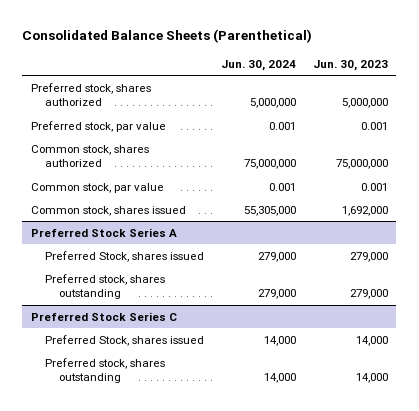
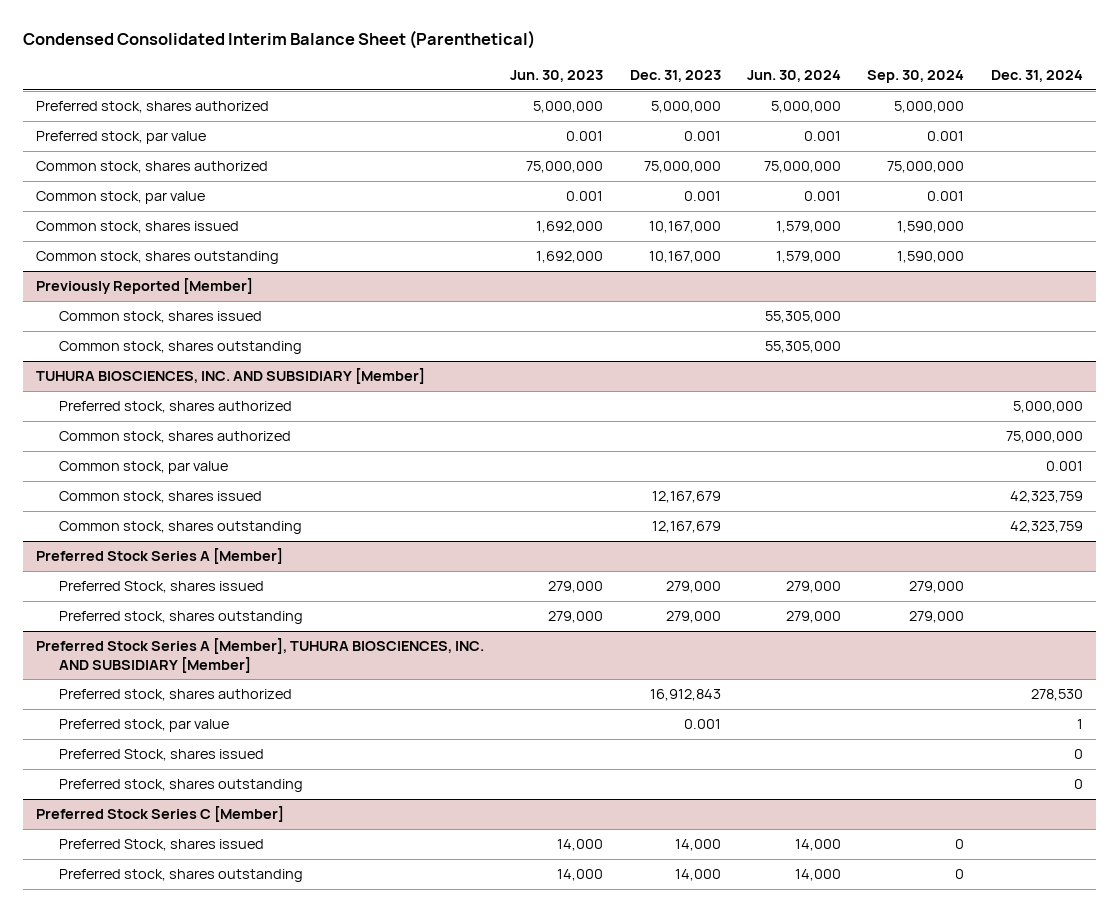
- Consolidated Balance Sheets (Parenthetical)
+ Condensed Consolidated Interim Balance Sheet (Parenthetical)
- | Jun. 30, 2024 | Jun. 30, 2023
+ | Jun. 30, 2023 | Dec. 31, 2023 | Jun. 30, 2024 | Sep. 30, 2024 | Dec. 31, 2024
- Common stock, shares issued | 55,305,000 | 1,692,000
- Preferred Stock Series A
+ Common stock, shares issued | 1,692,000 | 10,167,000 | 1,579,000 | 1,590,000 |
+ Common stock, shares outstanding | 1,692,000 | 10,167,000 | 1,579,000 | 1,590,000 |
+ Previously Reported [Member]
+ Common stock, shares issued | | | 55,305,000 | |
+ Common stock, shares outstanding | | | 55,305,000 | |
+ TUHURA BIOSCIENCES, INC. AND SUBSIDIARY [Member]
+ Preferred stock, shares authorized | | | | | 5,000,000
+ Common stock, shares authorized | | | | | 75,000,000
+ Common stock, par value | | | | | 0.001
+ Common stock, shares issued | | 12,167,679 | | | 42,323,759
+ Common stock, shares outstanding | | 12,167,679 | | | 42,323,759
+ Preferred Stock Series A [Member]
- Preferred Stock Series C
+ Preferred Stock Series A [Member], TUHURA BIOSCIENCES, INC. AND SUBSIDIARY [Member]
+ Preferred stock, shares authorized | | 16,912,843 | | | 278,530
+ Preferred stock, par value | | 0.001 | | | 1
+ Preferred Stock, shares issued | | | | | 0
+ Preferred stock, shares outstanding | | | | | 0
+ Preferred Stock Series C [Member]

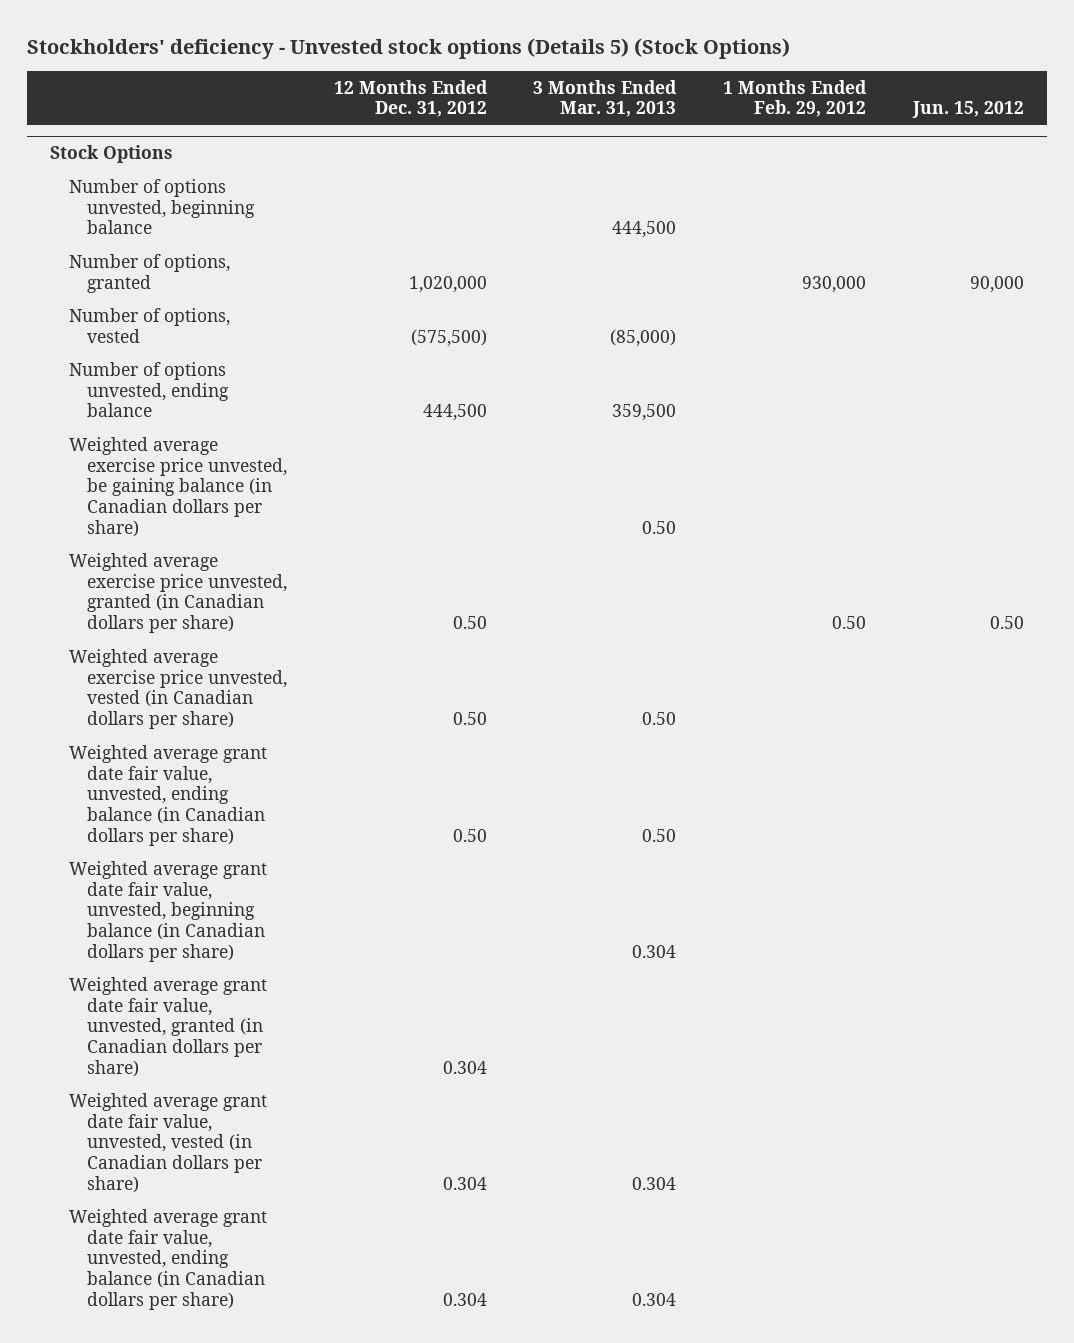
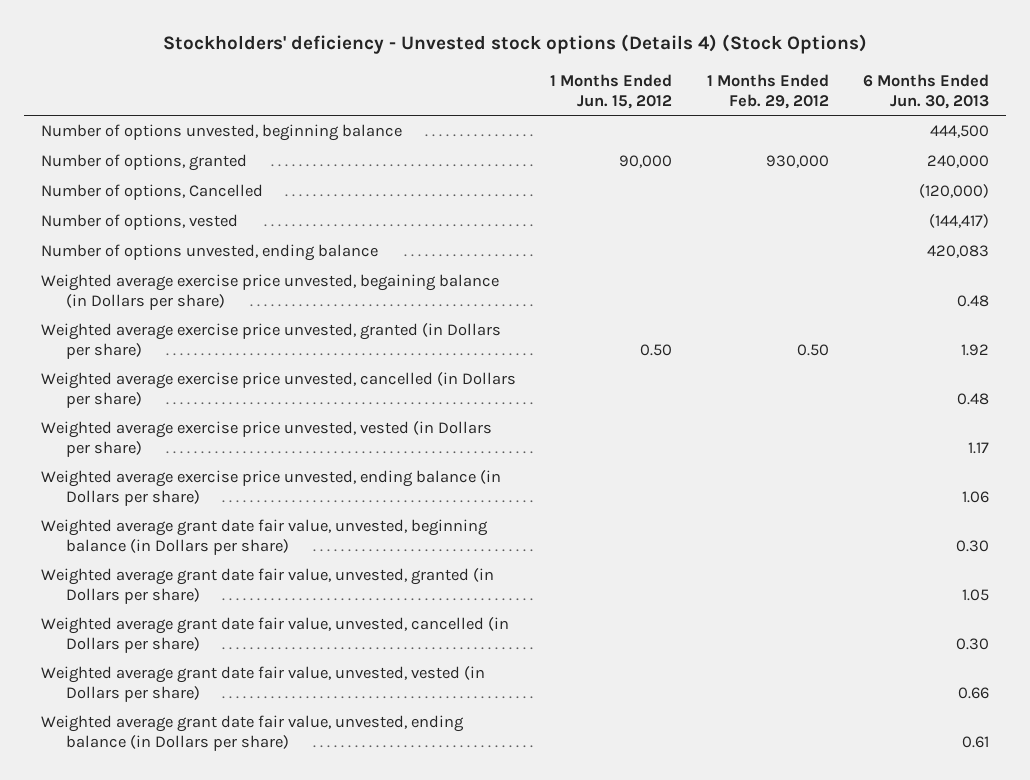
- Stockholders' deficiency - Unvested stock options (Details 5) (Stock Options)
+ Stockholders' deficiency - Unvested stock options (Details 4) (Stock Options)
- | 12 Months Ended Dec. 31, 2012 | 3 Months Ended Mar. 31, 2013 | 1 Months Ended Feb. 29, 2012 | Jun. 15, 2012
+ | 1 Months Ended Jun. 15, 2012 | 1 Months Ended Feb. 29, 2012 | 6 Months Ended Jun. 30, 2013
- Stock Options
+ Number of options, Cancelled | | | (120,000)
- Weighted average exercise price unvested, be gaining balance (in Canadian dollars per share) | | 0.50 | |
- Weighted average exercise price unvested, granted (in Canadian dollars per share) | 0.50 | | 0.50 | 0.50
- Weighted average exercise price unvested, vested (in Canadian dollars per share) | 0.50 | 0.50 | |
- Weighted average grant date fair value, unvested, ending balance (in Canadian dollars per share) | 0.50 | 0.50 | |
- Weighted average grant date fair value, unvested, beginning balance (in Canadian dollars per share) | | 0.304 | |
- Weighted average grant date fair value, unvested, granted (in Canadian dollars per share) | 0.304 | | |
- Weighted average grant date fair value, unvested, vested (in Canadian dollars per share) | 0.304 | 0.304 | |
- Weighted average grant date fair value, unvested, ending balance (in Canadian dollars per share) | 0.304 | 0.304 | |
+ Weighted average exercise price unvested, begaining balance (in Dollars per share) | | | 0.48
+ Weighted average exercise price unvested, granted (in Dollars per share) | 0.50 | 0.50 | 1.92
+ Weighted average exercise price unvested, cancelled (in Dollars per share) | | | 0.48
+ Weighted average exercise price unvested, vested (in Dollars per share) | | | 1.17
+ Weighted average exercise price unvested, ending balance (in Dollars per share) | | | 1.06
+ Weighted average grant date fair value, unvested, beginning balance (in Dollars per share) | | | 0.30
+ Weighted average grant date fair value, unvested, granted (in Dollars per share) | | | 1.05
+ Weighted average grant date fair value, unvested, cancelled (in Dollars per share) | | | 0.30
+ Weighted average grant date fair value, unvested, vested (in Dollars per share) | | | 0.66
+ Weighted average grant date fair value, unvested, ending balance (in Dollars per share) | | | 0.61

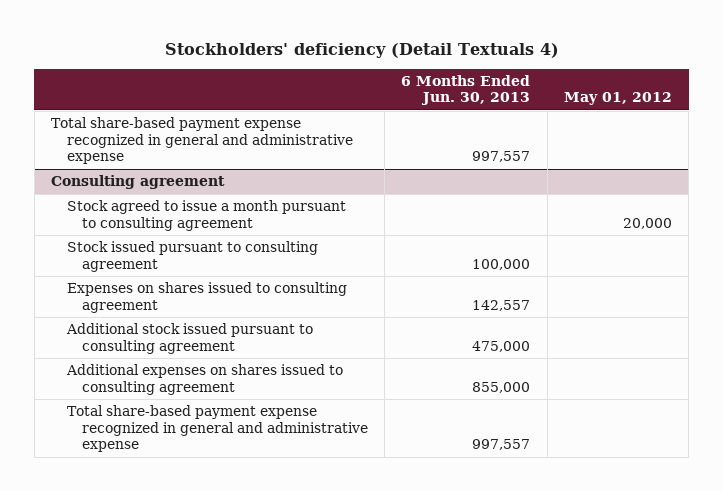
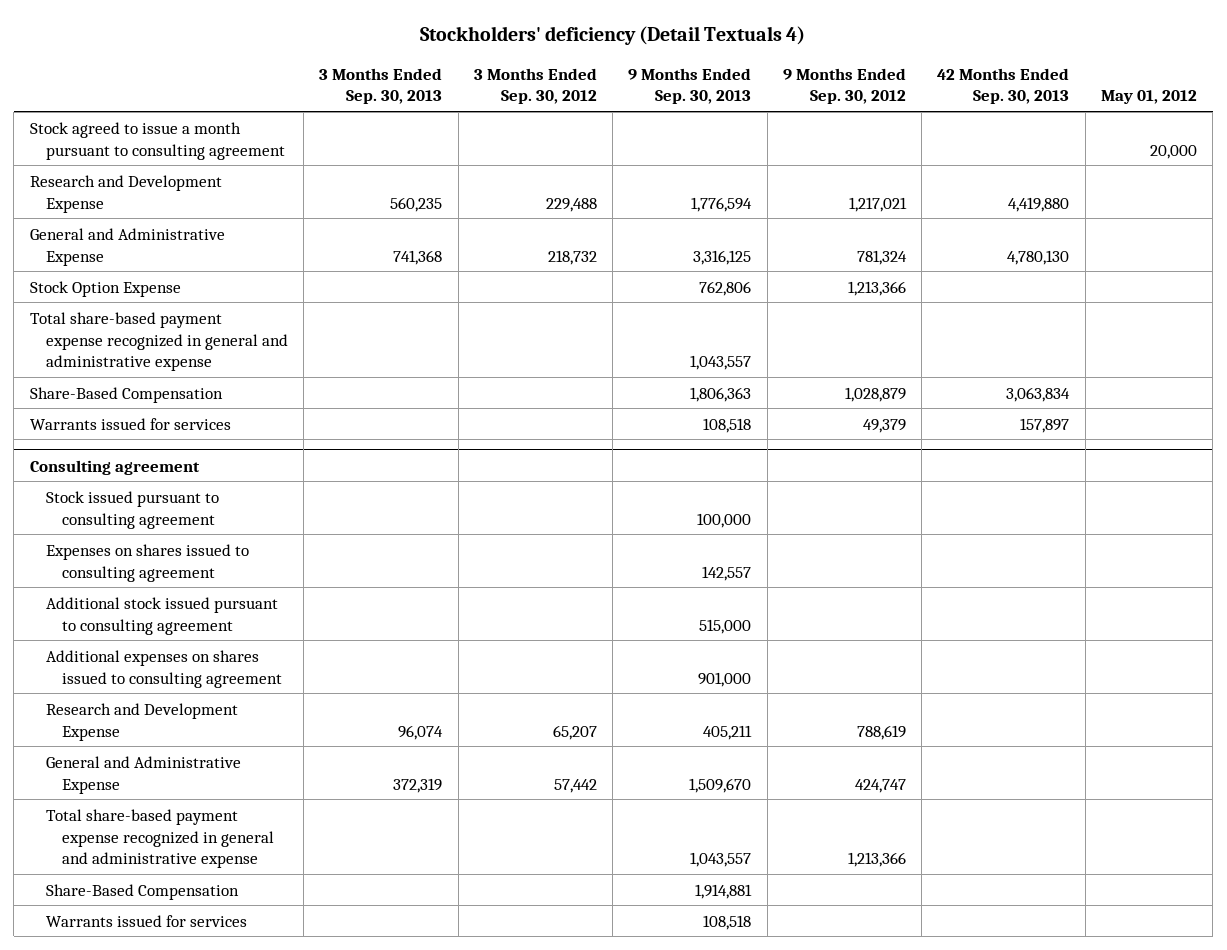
- | 6 Months Ended Jun. 30, 2013 | May 01, 2012
+ | 3 Months Ended Sep. 30, 2013 | 3 Months Ended Sep. 30, 2012 | 9 Months Ended Sep. 30, 2013 | 9 Months Ended Sep. 30, 2012 | 42 Months Ended Sep. 30, 2013 | May 01, 2012
+ Stock agreed to issue a month pursuant to consulting agreement | | | | | | 20,000
+ Research and Development Expense | 560,235 | 229,488 | 1,776,594 | 1,217,021 | 4,419,880 |
+ General and Administrative Expense | 741,368 | 218,732 | 3,316,125 | 781,324 | 4,780,130 |
+ Stock Option Expense | | | 762,806 | 1,213,366 | |
+ Share-Based Compensation | | | 1,806,363 | 1,028,879 | 3,063,834 |
+ Warrants issued for services | | | 108,518 | 49,379 | 157,897 |
@ Consulting agreement
- Stock agreed to issue a month pursuant to consulting agreement | | 20,000
+ Research and Development Expense | 96,074 | 65,207 | 405,211 | 788,619 | |
+ General and Administrative Expense | 372,319 | 57,442 | 1,509,670 | 424,747 | |
+ Share-Based Compensation | | | 1,914,881 | | |
+ Warrants issued for services | | | 108,518 | | |

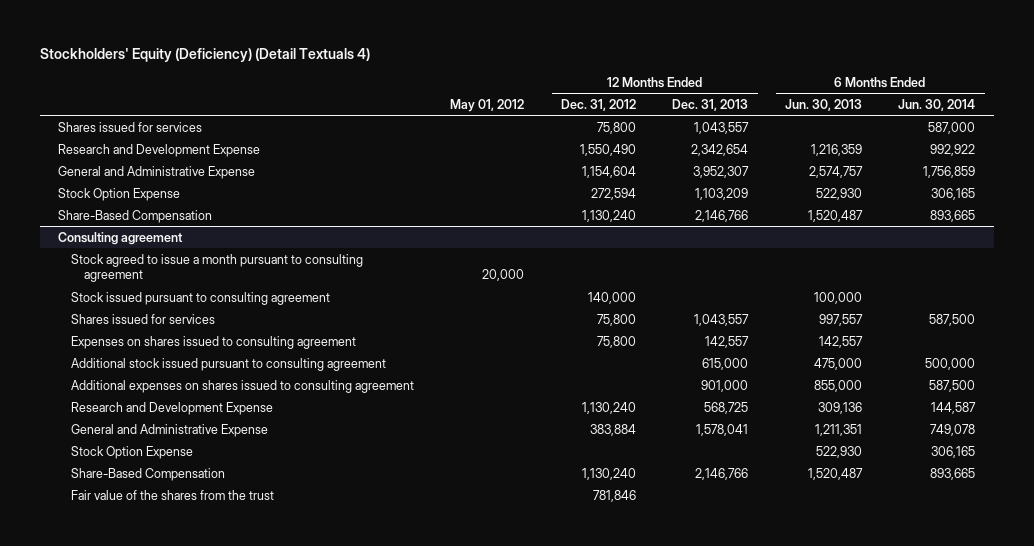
- Stockholders' deficiency (Detail Textuals 4)
+ Stockholders' Equity (Deficiency) (Detail Textuals 4)
- | 3 Months Ended Sep. 30, 2013 | 3 Months Ended Sep. 30, 2012 | 9 Months Ended Sep. 30, 2013 | 9 Months Ended Sep. 30, 2012 | 42 Months Ended Sep. 30, 2013 | May 01, 2012
+ | May 01, 2012 | 12 Months Ended Dec. 31, 2012 | 12 Months Ended Dec. 31, 2013 | 6 Months Ended Jun. 30, 2013 | 6 Months Ended Jun. 30, 2014
- Stock agreed to issue a month pursuant to consulting agreement | | | | | | 20,000
+ Shares issued for services | | 75,800 | 1,043,557 | | 587,000
- Total share-based payment expense recognized in general and administrative expense | | | 1,043,557 | | |
- Warrants issued for services | | | 108,518 | 49,379 | 157,897 |
@ Consulting agreement
+ Stock agreed to issue a month pursuant to consulting agreement | 20,000 | | | |
+ Shares issued for services | | 75,800 | 1,043,557 | 997,557 | 587,500
- Total share-based payment expense recognized in general and administrative expense | | | 1,043,557 | 1,213,366 | |
+ Stock Option Expense | | | | 522,930 | 306,165
- Warrants issued for services | | | 108,518 | | |
+ Fair value of the shares from the trust | | 781,846 | | |

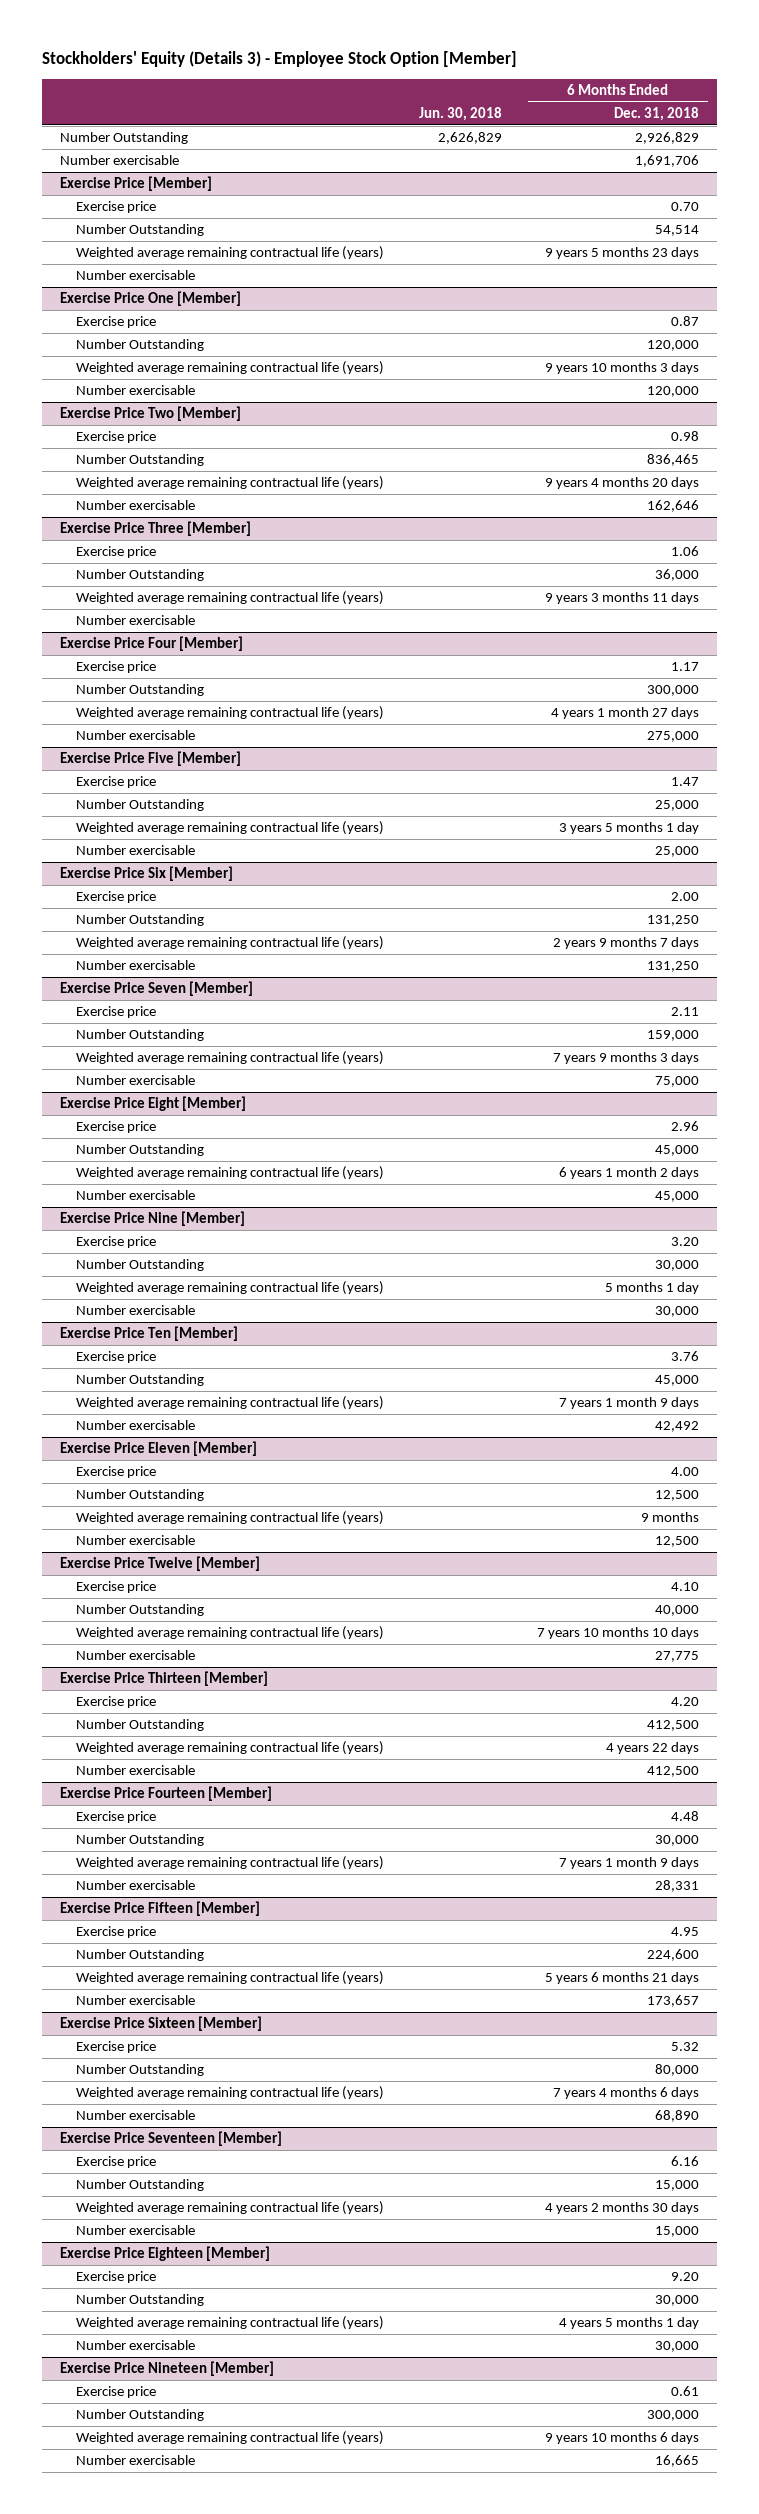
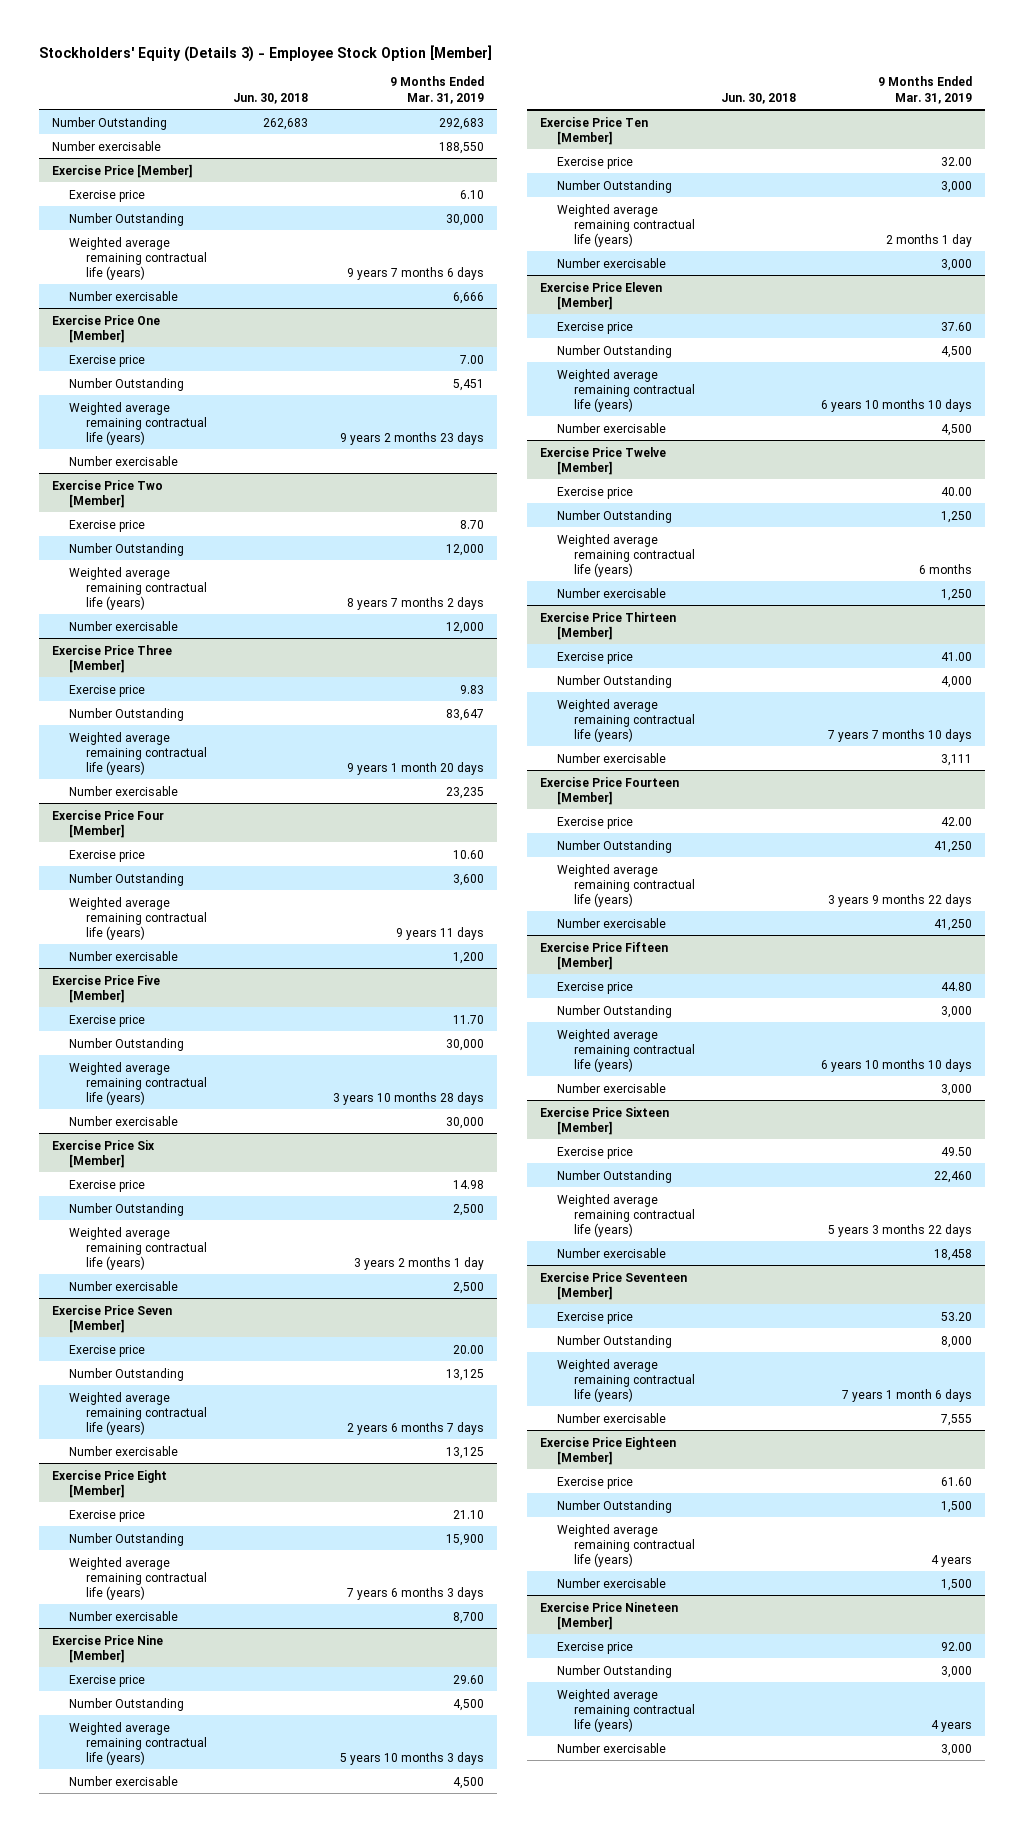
- | Jun. 30, 2018 | 6 Months Ended Dec. 31, 2018
+ | Jun. 30, 2018 | 9 Months Ended Mar. 31, 2019
- Number Outstanding | 2,626,829 | 2,926,829
+ Number Outstanding | 262,683 | 292,683

